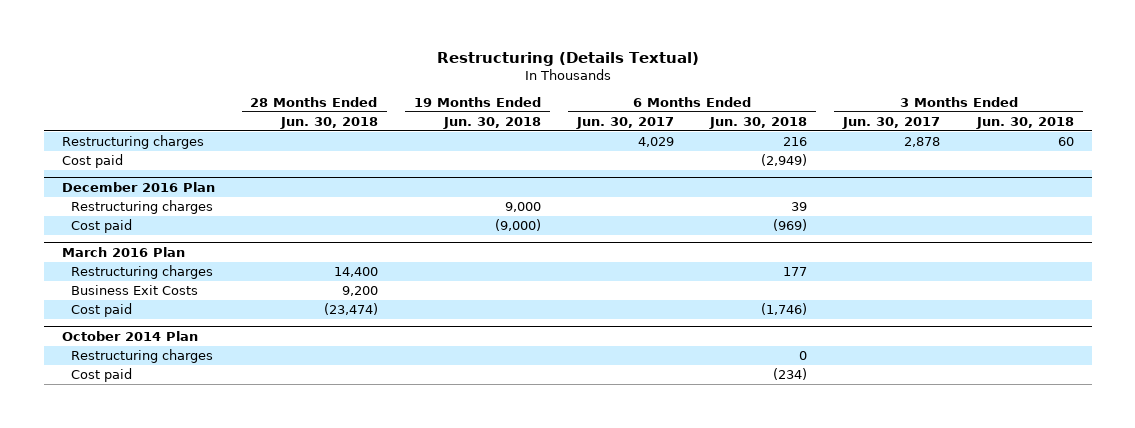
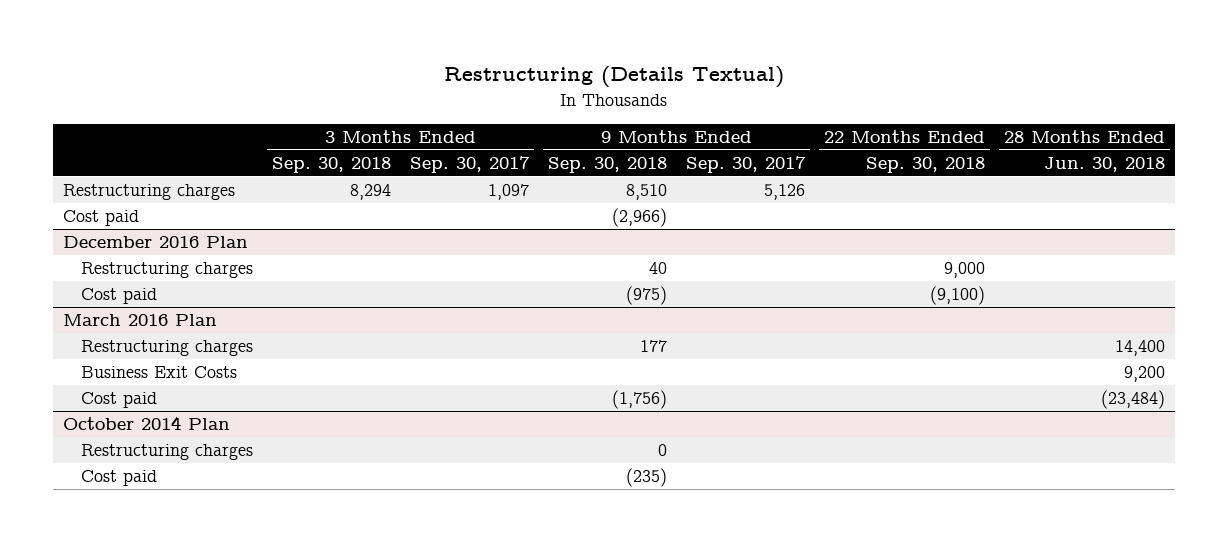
- | 28 Months Ended Jun. 30, 2018 | 19 Months Ended Jun. 30, 2018 | 6 Months Ended Jun. 30, 2017 | 6 Months Ended Jun. 30, 2018 | 3 Months Ended Jun. 30, 2017 | 3 Months Ended Jun. 30, 2018
+ | 3 Months Ended Sep. 30, 2018 | 3 Months Ended Sep. 30, 2017 | 9 Months Ended Sep. 30, 2018 | 9 Months Ended Sep. 30, 2017 | 22 Months Ended Sep. 30, 2018 | 28 Months Ended Jun. 30, 2018
@ March 2016 Plan
- Cost paid | (23,474) | | | (1,746) | |
+ Cost paid | | | (1,756) | | | (23,484)

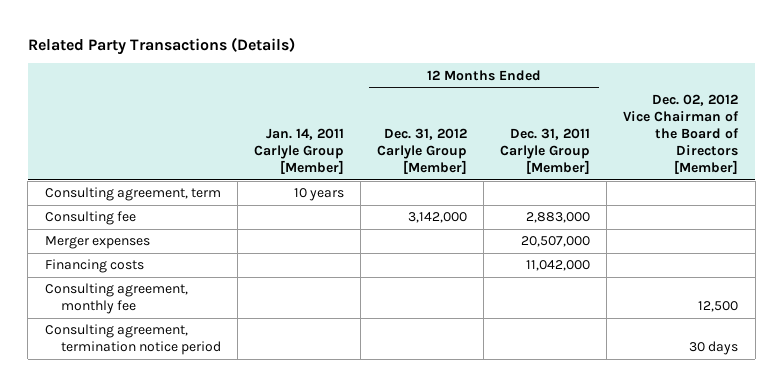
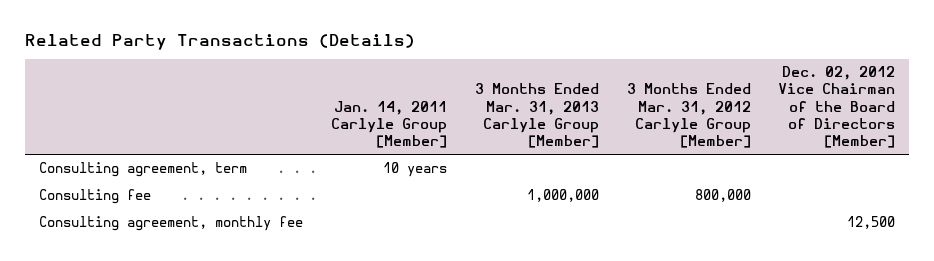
- | Jan. 14, 2011 Carlyle Group [Member] | 12 Months Ended Dec. 31, 2012 Carlyle Group [Member] | 12 Months Ended Dec. 31, 2011 Carlyle Group [Member] | Dec. 02, 2012 Vice Chairman of the Board of Directors [Member]
+ | Jan. 14, 2011 Carlyle Group [Member] | 3 Months Ended Mar. 31, 2013 Carlyle Group [Member] | 3 Months Ended Mar. 31, 2012 Carlyle Group [Member] | Dec. 02, 2012 Vice Chairman of the Board of Directors [Member]
- Merger expenses | | | 20,507,000 |
- Financing costs | | | 11,042,000 |
- Consulting agreement, termination notice period | | | | 30 days

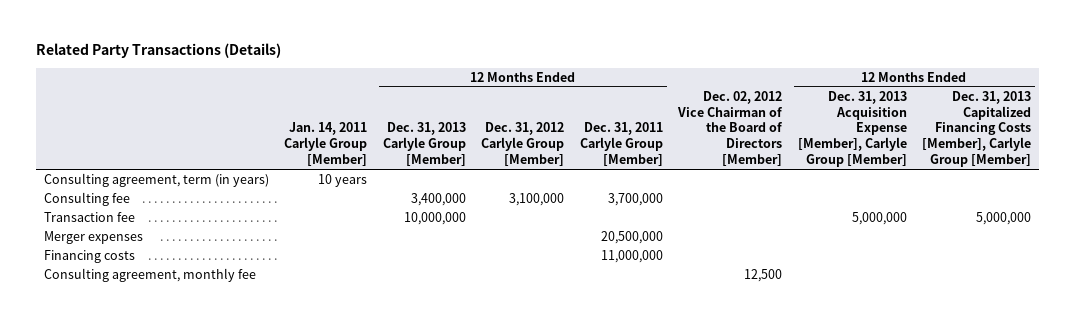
- | Jan. 14, 2011 Carlyle Group [Member] | 3 Months Ended Mar. 31, 2013 Carlyle Group [Member] | 3 Months Ended Mar. 31, 2012 Carlyle Group [Member] | Dec. 02, 2012 Vice Chairman of the Board of Directors [Member]
+ | Jan. 14, 2011 Carlyle Group [Member] | 12 Months Ended Dec. 31, 2013 Carlyle Group [Member] | 12 Months Ended Dec. 31, 2012 Carlyle Group [Member] | 12 Months Ended Dec. 31, 2011 Carlyle Group [Member] | Dec. 02, 2012 Vice Chairman of the Board of Directors [Member] | 12 Months Ended Dec. 31, 2013 Acquisition Expense [Member], Carlyle Group [Member] | 12 Months Ended Dec. 31, 2013 Capitalized Financing Costs [Member], Carlyle Group [Member]
- Consulting agreement, term | 10 years | | |
+ Consulting agreement, term (in years) | 10 years | | | | | |
+ Transaction fee | | 10,000,000 | | | | 5,000,000 | 5,000,000
+ Merger expenses | | | | 20,500,000 | | |
+ Financing costs | | | | 11,000,000 | | |

